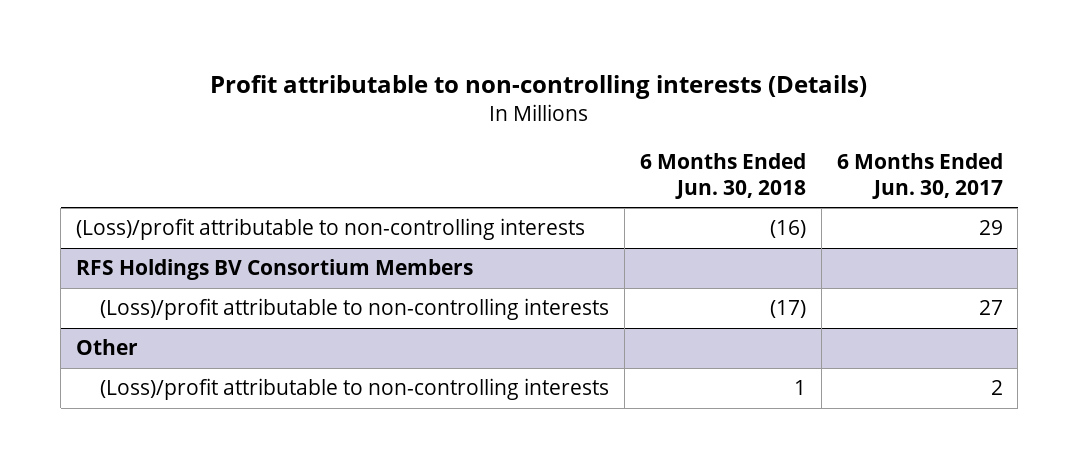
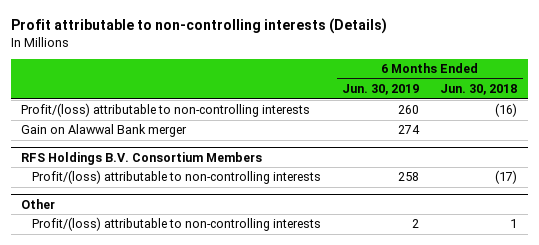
- | 6 Months Ended Jun. 30, 2018 | 6 Months Ended Jun. 30, 2017
+ | 6 Months Ended Jun. 30, 2019 | 6 Months Ended Jun. 30, 2018
- (Loss)/profit attributable to non-controlling interests | (16) | 29
- RFS Holdings BV Consortium Members
- (Loss)/profit attributable to non-controlling interests | (17) | 27
+ Profit/(loss) attributable to non-controlling interests | 260 | (16)
+ Gain on Alawwal Bank merger | 274 |
+ RFS Holdings B.V. Consortium Members
+ Profit/(loss) attributable to non-controlling interests | 258 | (17)
@ Other
- (Loss)/profit attributable to non-controlling interests | 1 | 2
+ Profit/(loss) attributable to non-controlling interests | 2 | 1

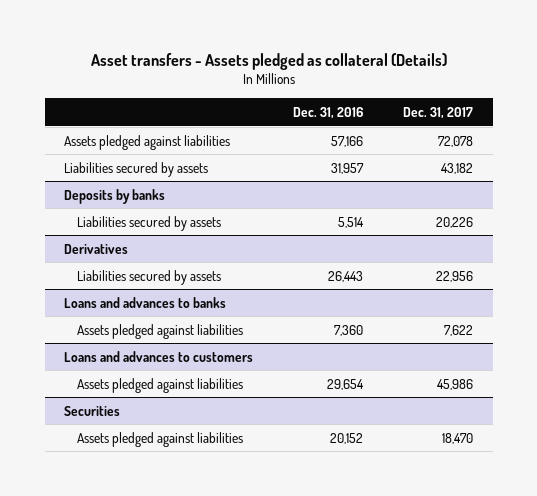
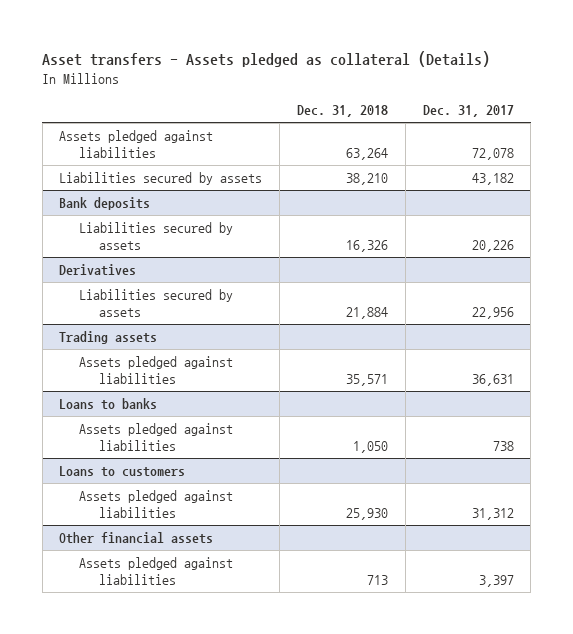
- | Dec. 31, 2016 | Dec. 31, 2017
+ | Dec. 31, 2018 | Dec. 31, 2017
- Deposits by banks
+ Bank deposits
- Loans and advances to banks
- Assets pledged against liabilities | 7,360 | 7,622
- Loans and advances to customers
- Assets pledged against liabilities | 29,654 | 45,986
- Securities
- Assets pledged against liabilities | 20,152 | 18,470
+ Trading assets
+ Assets pledged against liabilities | 35,571 | 36,631
+ Loans to banks
+ Assets pledged against liabilities | 1,050 | 738
+ Loans to customers
+ Assets pledged against liabilities | 25,930 | 31,312
+ Other financial assets
+ Assets pledged against liabilities | 713 | 3,397

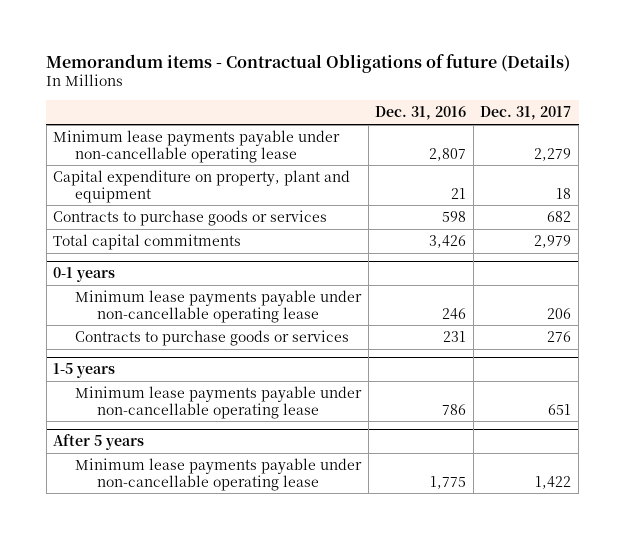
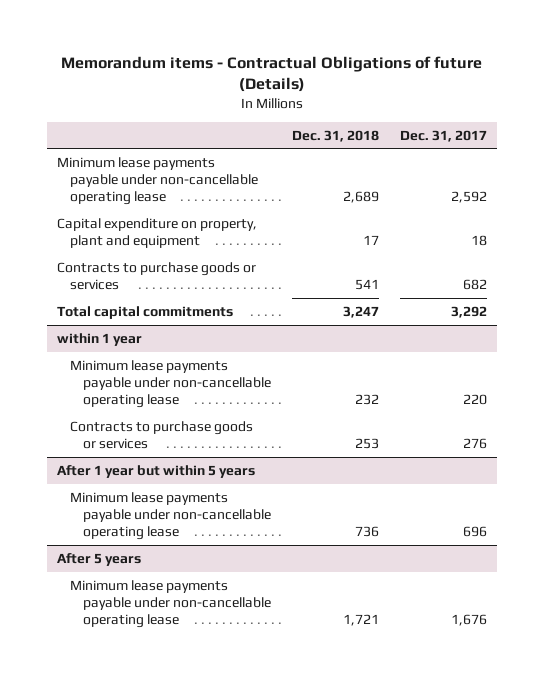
- | Dec. 31, 2016 | Dec. 31, 2017
+ | Dec. 31, 2018 | Dec. 31, 2017
- Minimum lease payments payable under non-cancellable operating lease | 2,807 | 2,279
+ Minimum lease payments payable under non-cancellable operating lease | 2,689 | 2,592
- Total capital commitments | 3,426 | 2,979
- 0-1 years
- Minimum lease payments payable under non-cancellable operating lease | 246 | 206
+ Total capital commitments | 3,247 | 3,292
+ within 1 year
+ Minimum lease payments payable under non-cancellable operating lease | 232 | 220
- 1-5 years
- Minimum lease payments payable under non-cancellable operating lease | 786 | 651
+ After 1 year but within 5 years
+ Minimum lease payments payable under non-cancellable operating lease | 736 | 696
@ After 5 years
- Minimum lease payments payable under non-cancellable operating lease | 1,775 | 1,422
+ Minimum lease payments payable under non-cancellable operating lease | 1,721 | 1,676

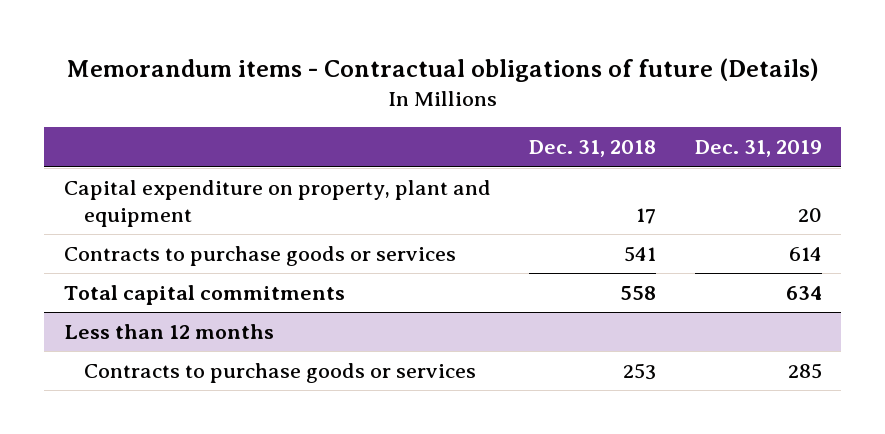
- Memorandum items - Contractual Obligations of future (Details)
+ Memorandum items - Contractual obligations of future (Details)
- | Dec. 31, 2018 | Dec. 31, 2017
+ | Dec. 31, 2018 | Dec. 31, 2019
- Minimum lease payments payable under non-cancellable operating lease | 2,689 | 2,592
- Total capital commitments | 3,247 | 3,292
- within 1 year
- Minimum lease payments payable under non-cancellable operating lease | 232 | 220
+ Total capital commitments | 558 | 634
+ Less than 12 months
- After 1 year but within 5 years
- Minimum lease payments payable under non-cancellable operating lease | 736 | 696
- After 5 years
- Minimum lease payments payable under non-cancellable operating lease | 1,721 | 1,676

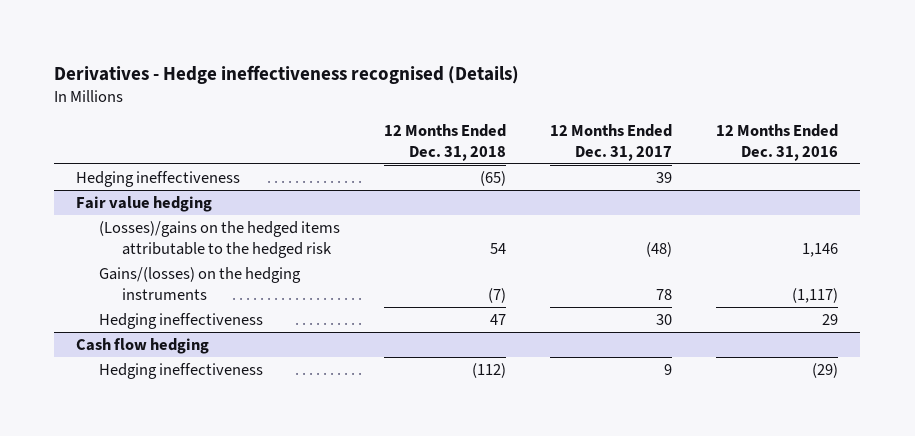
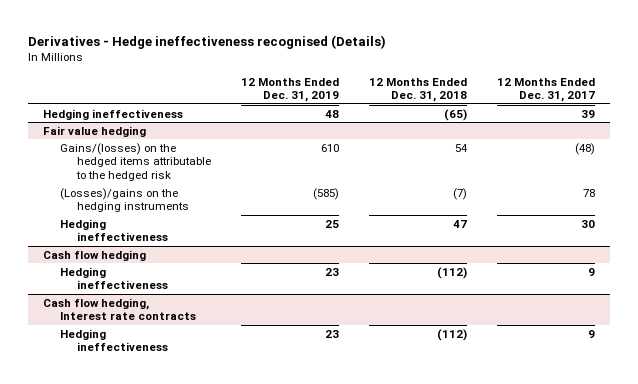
- | 12 Months Ended Dec. 31, 2018 | 12 Months Ended Dec. 31, 2017 | 12 Months Ended Dec. 31, 2016
+ | 12 Months Ended Dec. 31, 2019 | 12 Months Ended Dec. 31, 2018 | 12 Months Ended Dec. 31, 2017
@ Fair value hedging
- (Losses)/gains on the hedged items attributable to the hedged risk | 54 | (48) | 1,146
- Gains/(losses) on the hedging instruments | (7) | 78 | (1,117)
+ Gains/(losses) on the hedged items attributable to the hedged risk | 610 | 54 | (48)
+ (Losses)/gains on the hedging instruments | (585) | (7) | 78
+ Cash flow hedging, Interest rate contracts
+ Hedging ineffectiveness | 23 | (112) | 9

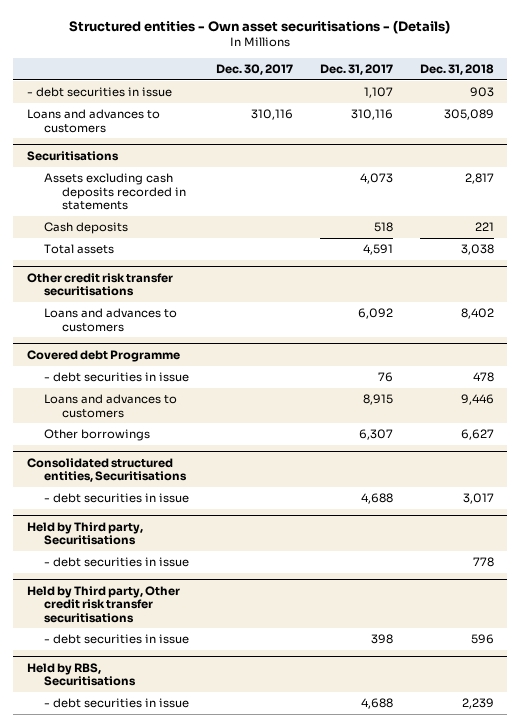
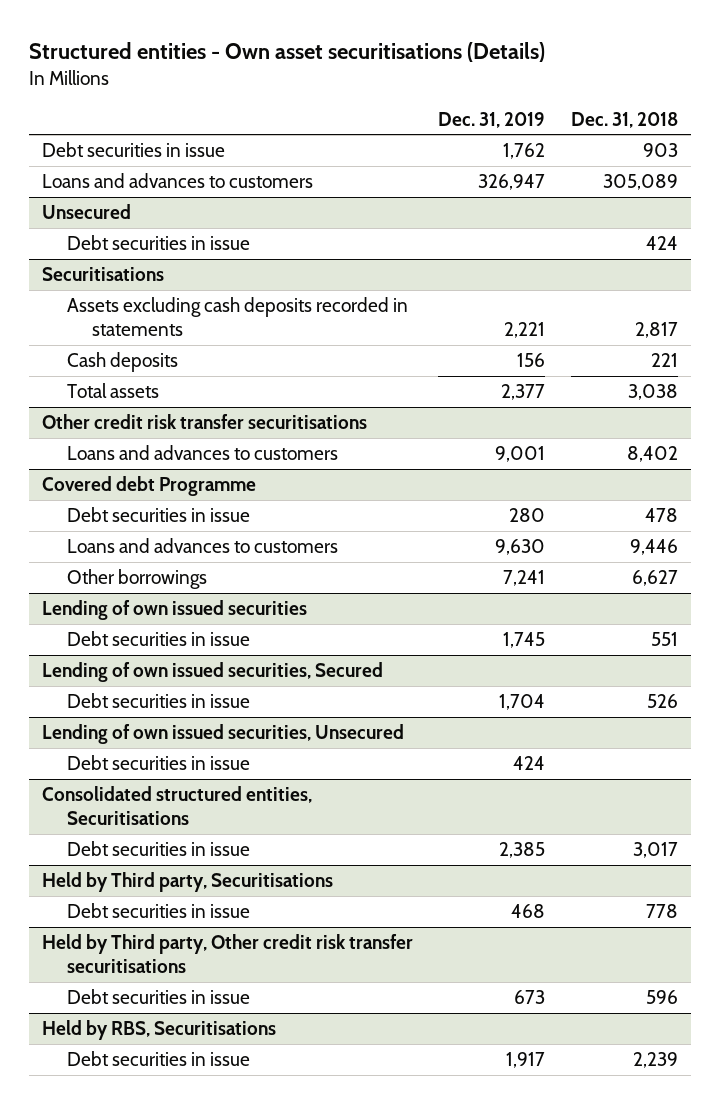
- Structured entities - Own asset securitisations - (Details)
+ Structured entities - Own asset securitisations (Details)
- | Dec. 30, 2017 | Dec. 31, 2017 | Dec. 31, 2018
+ | Dec. 31, 2019 | Dec. 31, 2018
- - debt securities in issue | | 1,107 | 903
+ Debt securities in issue | 1,762 | 903
+ Unsecured
+ Debt securities in issue | | 424
@ Covered debt Programme
- - debt securities in issue | | 76 | 478
+ Debt securities in issue | 280 | 478
+ Lending of own issued securities
+ Debt securities in issue | 1,745 | 551
+ Lending of own issued securities, Secured
+ Debt securities in issue | 1,704 | 526
+ Lending of own issued securities, Unsecured
+ Debt securities in issue | 424 |
@ Consolidated structured entities, Securitisations
- - debt securities in issue | | 4,688 | 3,017
+ Debt securities in issue | 2,385 | 3,017
@ Held by Third party, Securitisations
- - debt securities in issue | | | 778
+ Debt securities in issue | 468 | 778
@ Held by Third party, Other credit risk transfer securitisations
- - debt securities in issue | | 398 | 596
+ Debt securities in issue | 673 | 596
@ Held by RBS, Securitisations
- - debt securities in issue | | 4,688 | 2,239
+ Debt securities in issue | 1,917 | 2,239

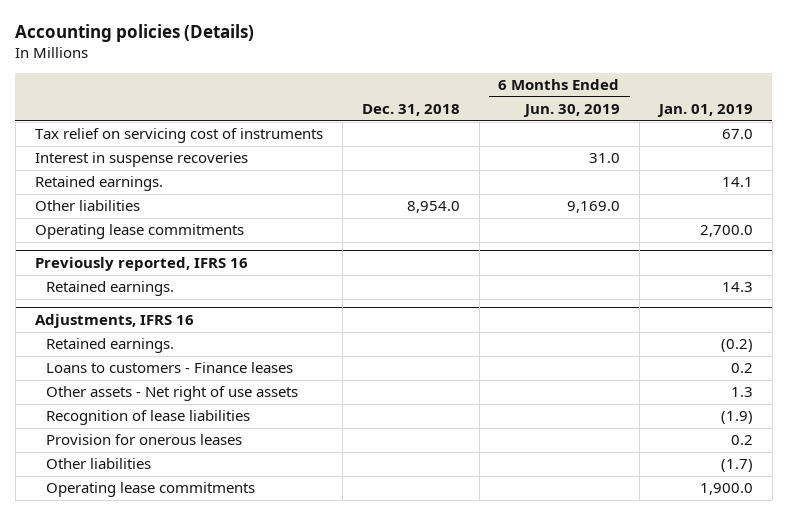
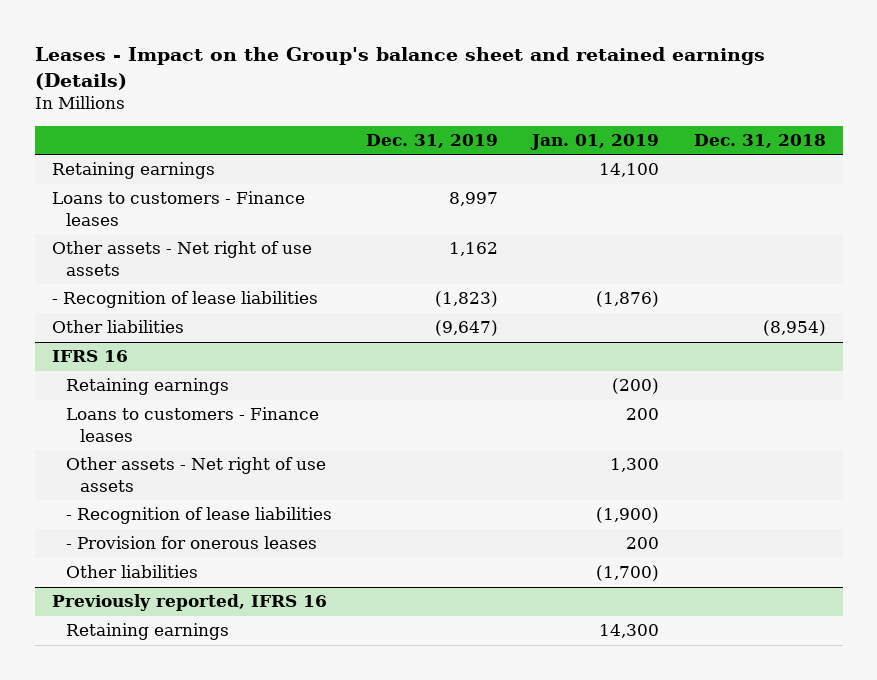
- Accounting policies (Details)
+ Leases - Impact on the Group's balance sheet and retained earnings (Details)
- | Dec. 31, 2018 | 6 Months Ended Jun. 30, 2019 | Jan. 01, 2019
+ | Dec. 31, 2019 | Jan. 01, 2019 | Dec. 31, 2018
- Tax relief on servicing cost of instruments | | | 67.0
- Interest in suspense recoveries | | 31.0 |
- Retained earnings. | | | 14.1
- Other liabilities | 8,954.0 | 9,169.0 |
- Operating lease commitments | | | 2,700.0
+ Retaining earnings | | 14,100 |
+ Loans to customers - Finance leases | 8,997 | |
+ Other assets - Net right of use assets | 1,162 | |
+ - Recognition of lease liabilities | (1,823) | (1,876) |
+ Other liabilities | (9,647) | | (8,954)
+ IFRS 16
+ Retaining earnings | | (200) |
+ Loans to customers - Finance leases | | 200 |
+ Other assets - Net right of use assets | | 1,300 |
+ - Recognition of lease liabilities | | (1,900) |
+ - Provision for onerous leases | | 200 |
+ Other liabilities | | (1,700) |
@ Previously reported, IFRS 16
- Retained earnings. | | | 14.3
- Adjustments, IFRS 16
- Retained earnings. | | | (0.2)
- Loans to customers - Finance leases | | | 0.2
- Other assets - Net right of use assets | | | 1.3
- Recognition of lease liabilities | | | (1.9)
- Provision for onerous leases | | | 0.2
- Other liabilities | | | (1.7)
- Operating lease commitments | | | 1,900.0
@ Previously reported, IFRS 16
+ Retaining earnings | | 14,300 |

